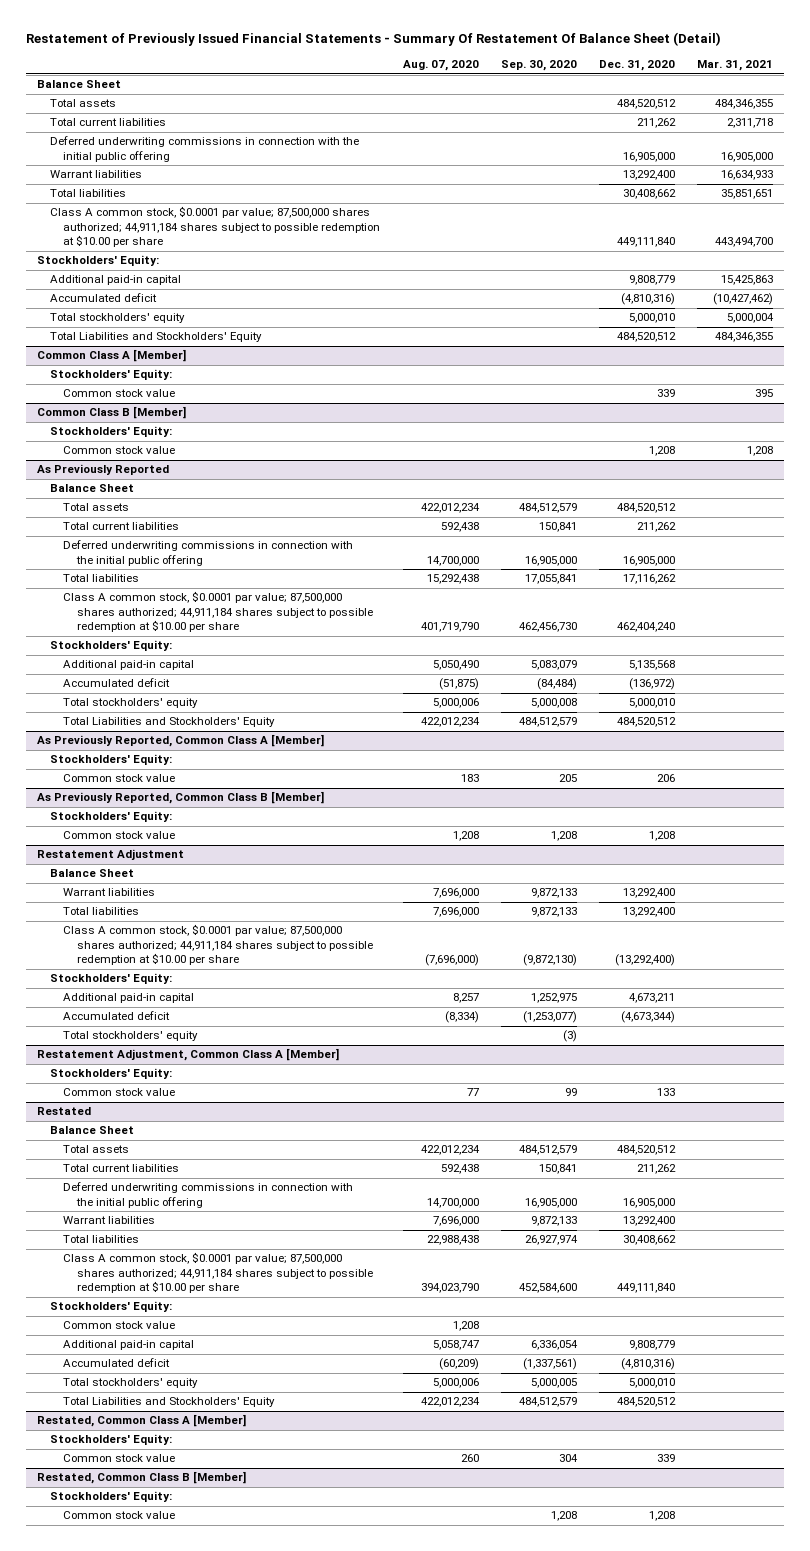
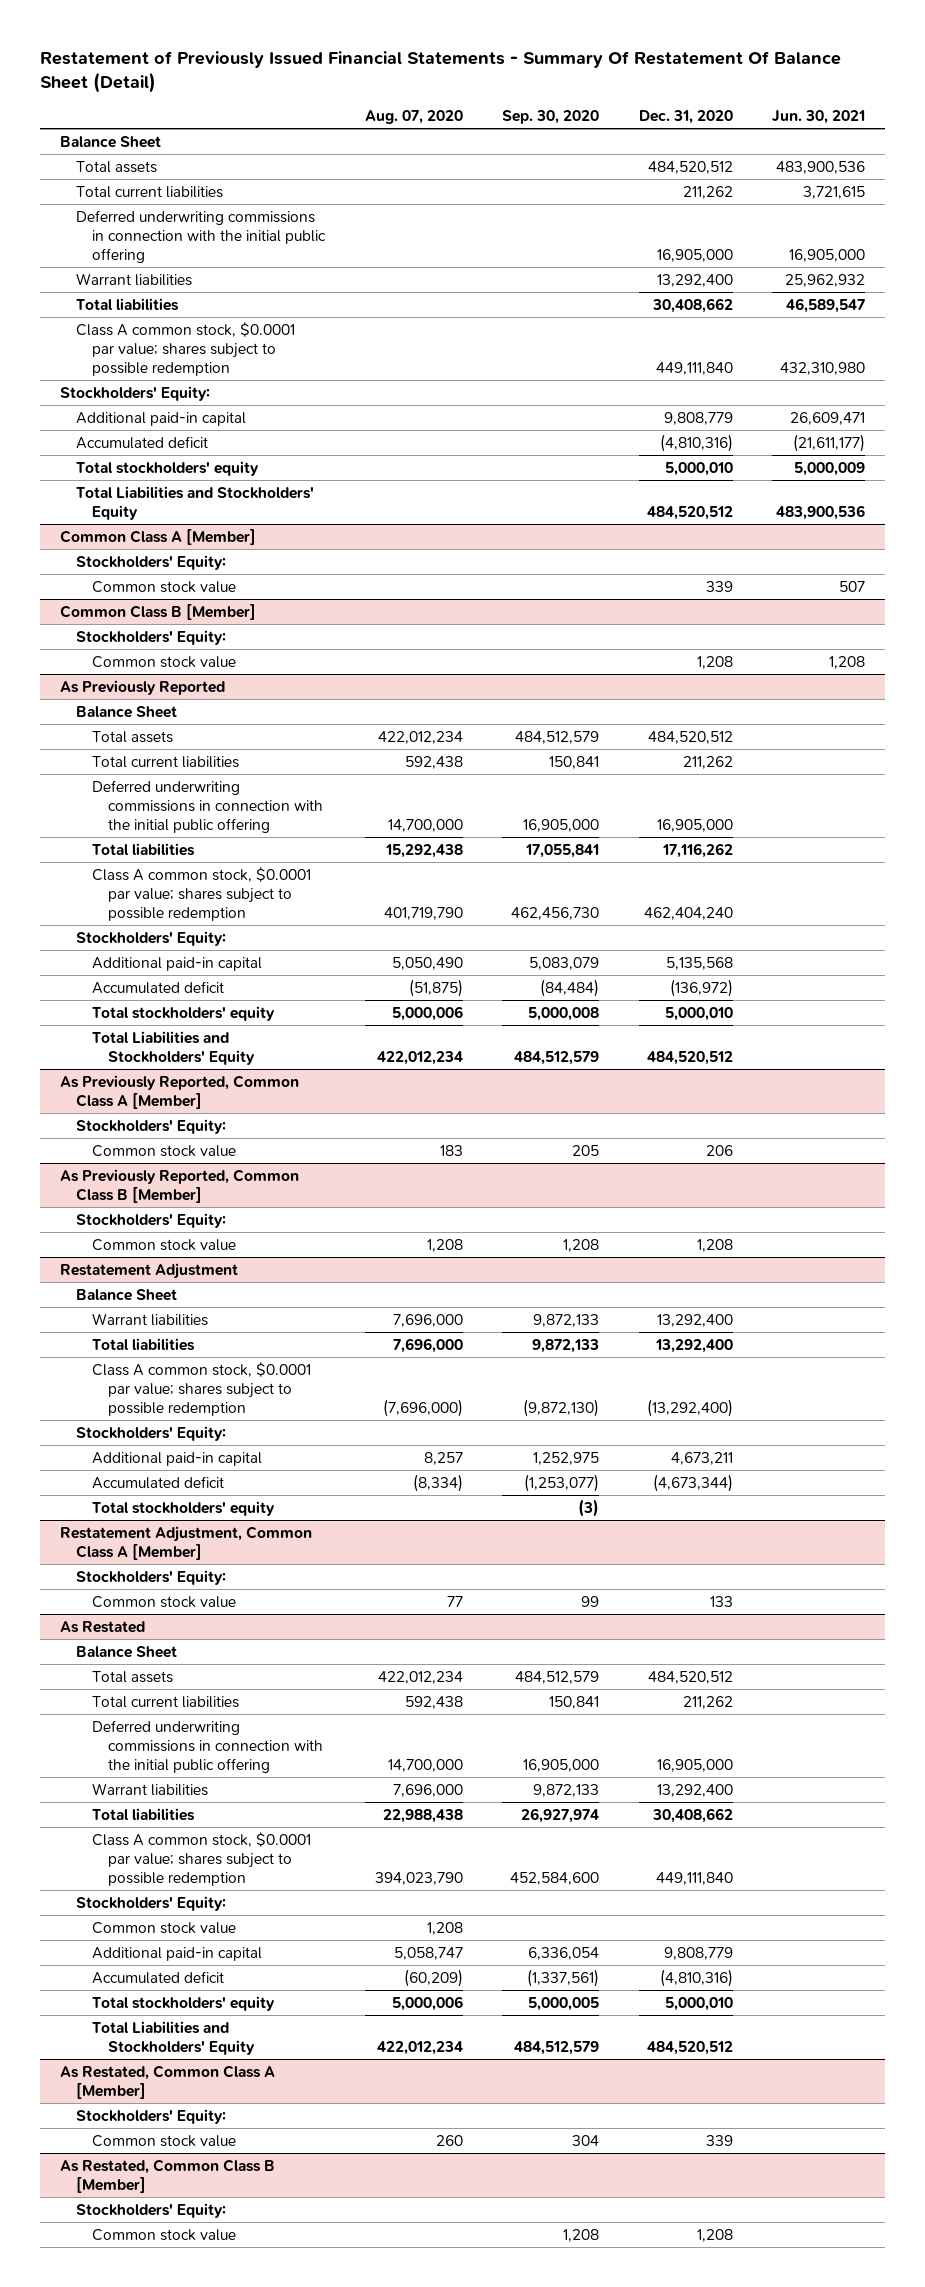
- | Aug. 07, 2020 | Sep. 30, 2020 | Dec. 31, 2020 | Mar. 31, 2021
+ | Aug. 07, 2020 | Sep. 30, 2020 | Dec. 31, 2020 | Jun. 30, 2021
- Class A common stock, $0.0001 par value; 87,500,000 shares authorized; 44,911,184 shares subject to possible redemption at $10.00 per share | | | 449,111,840 | 443,494,700
+ Class A common stock, $0.0001 par value; shares subject to possible redemption | | | 449,111,840 | 432,310,980
@ As Previously Reported
- Class A common stock, $0.0001 par value; 87,500,000 shares authorized; 44,911,184 shares subject to possible redemption at $10.00 per share | 401,719,790 | 462,456,730 | 462,404,240 |
+ Class A common stock, $0.0001 par value; shares subject to possible redemption | 401,719,790 | 462,456,730 | 462,404,240 |
@ Restatement Adjustment
- Class A common stock, $0.0001 par value; 87,500,000 shares authorized; 44,911,184 shares subject to possible redemption at $10.00 per share | (7,696,000) | (9,872,130) | (13,292,400) |
+ Class A common stock, $0.0001 par value; shares subject to possible redemption | (7,696,000) | (9,872,130) | (13,292,400) |
- Restated
+ As Restated
- Class A common stock, $0.0001 par value; 87,500,000 shares authorized; 44,911,184 shares subject to possible redemption at $10.00 per share | 394,023,790 | 452,584,600 | 449,111,840 |
+ Class A common stock, $0.0001 par value; shares subject to possible redemption | 394,023,790 | 452,584,600 | 449,111,840 |
- Restated, Common Class A [Member]
+ As Restated, Common Class A [Member]
- Restated, Common Class B [Member]
+ As Restated, Common Class B [Member]

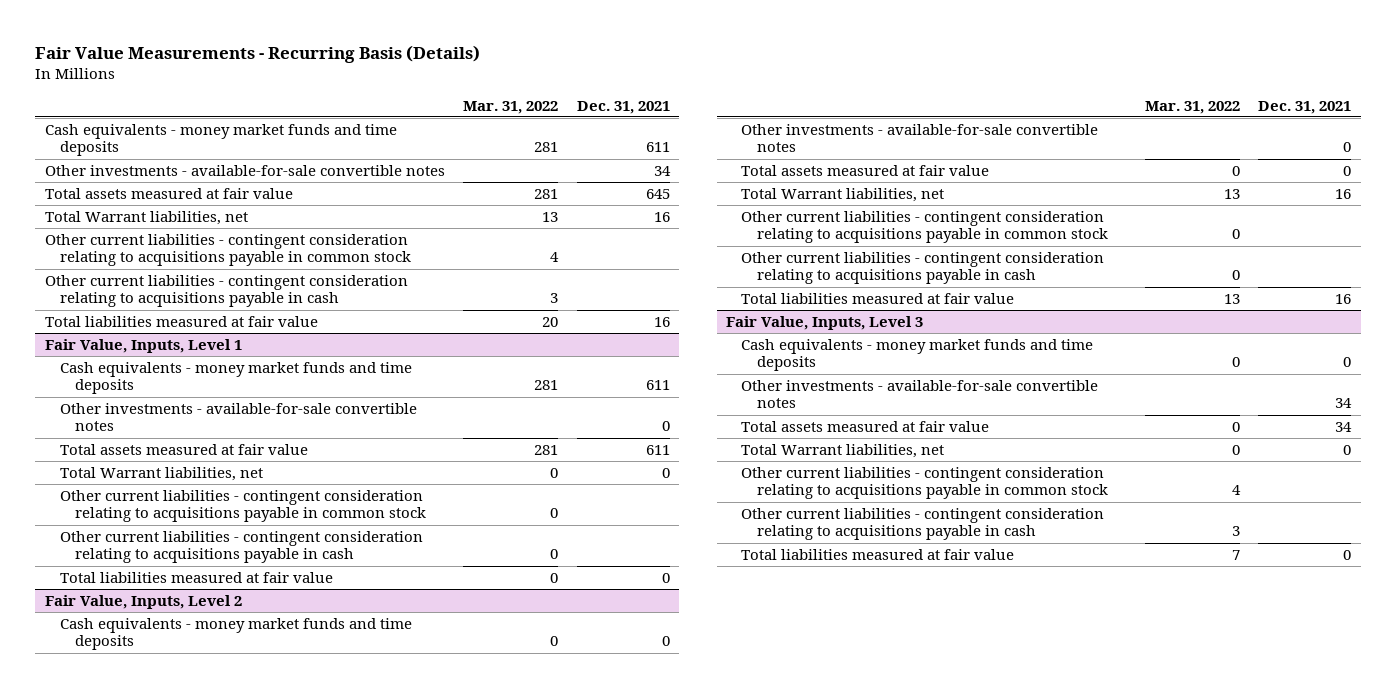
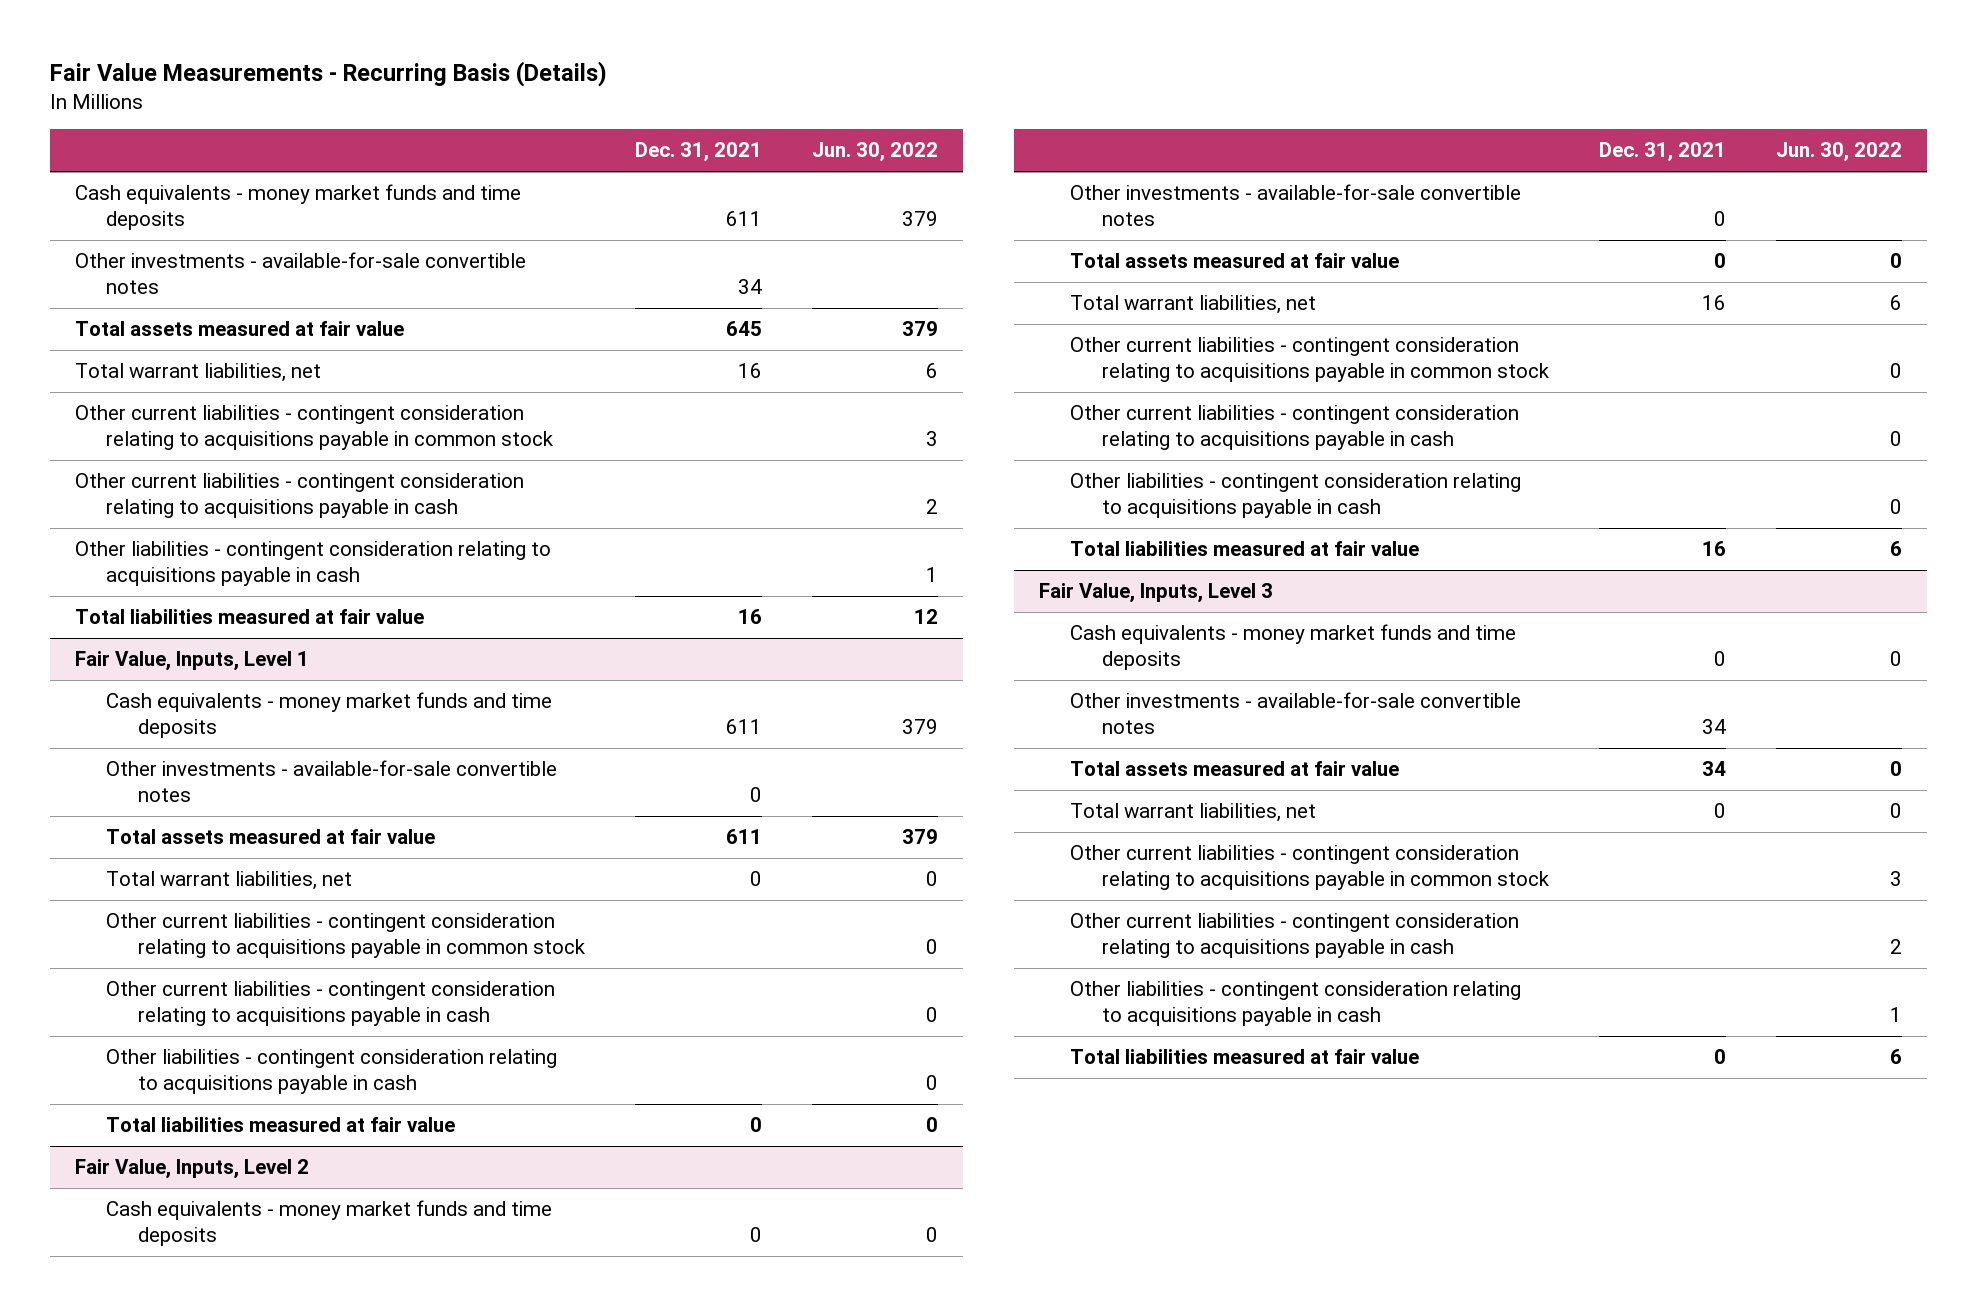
- | Mar. 31, 2022 | Dec. 31, 2021
+ | Dec. 31, 2021 | Jun. 30, 2022
- Total Warrant liabilities, net | 13 | 16
+ Total warrant liabilities, net | 16 | 6
+ Other liabilities - contingent consideration relating to acquisitions payable in cash | | 1
@ Fair Value, Inputs, Level 1
- Total Warrant liabilities, net | 0 | 0
+ Total warrant liabilities, net | 0 | 0
+ Other liabilities - contingent consideration relating to acquisitions payable in cash | | 0
@ Fair Value, Inputs, Level 2
- Total Warrant liabilities, net | 13 | 16
+ Total warrant liabilities, net | 16 | 6
+ Other liabilities - contingent consideration relating to acquisitions payable in cash | | 0
@ Fair Value, Inputs, Level 3
- Total Warrant liabilities, net | 0 | 0
+ Total warrant liabilities, net | 0 | 0
+ Other liabilities - contingent consideration relating to acquisitions payable in cash | | 1

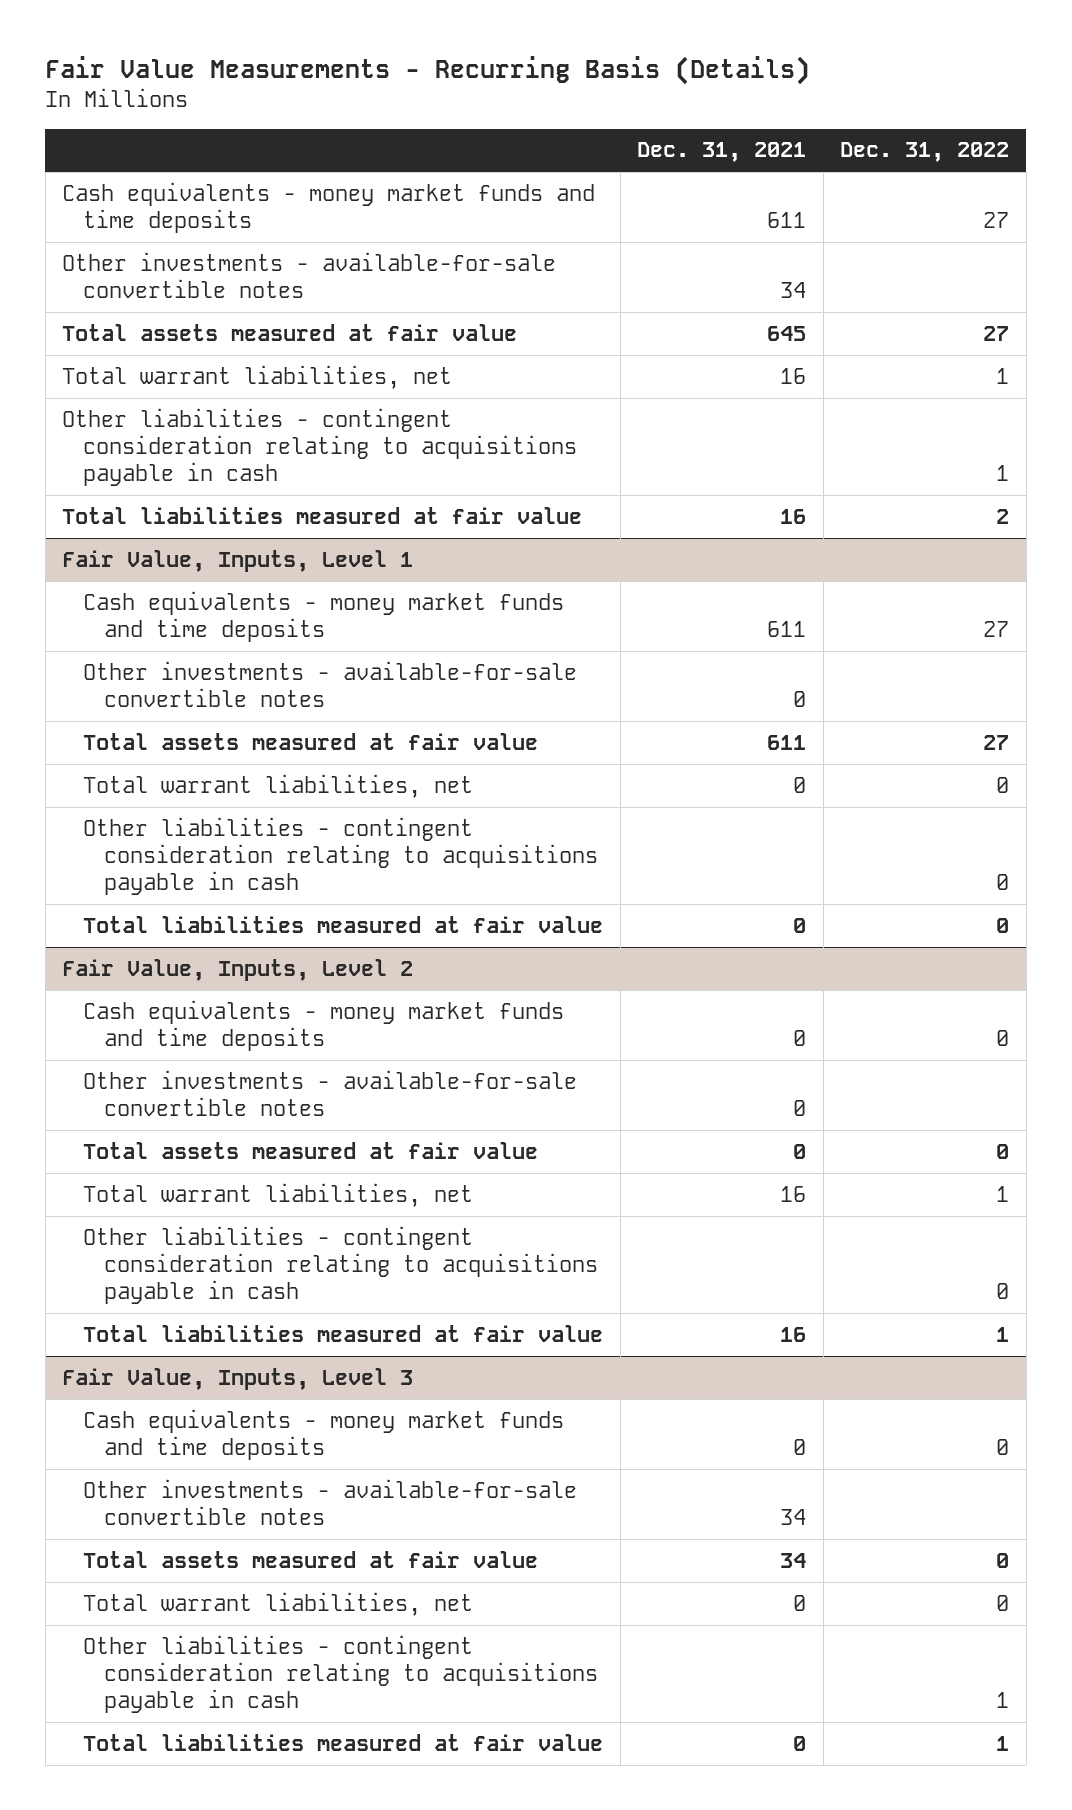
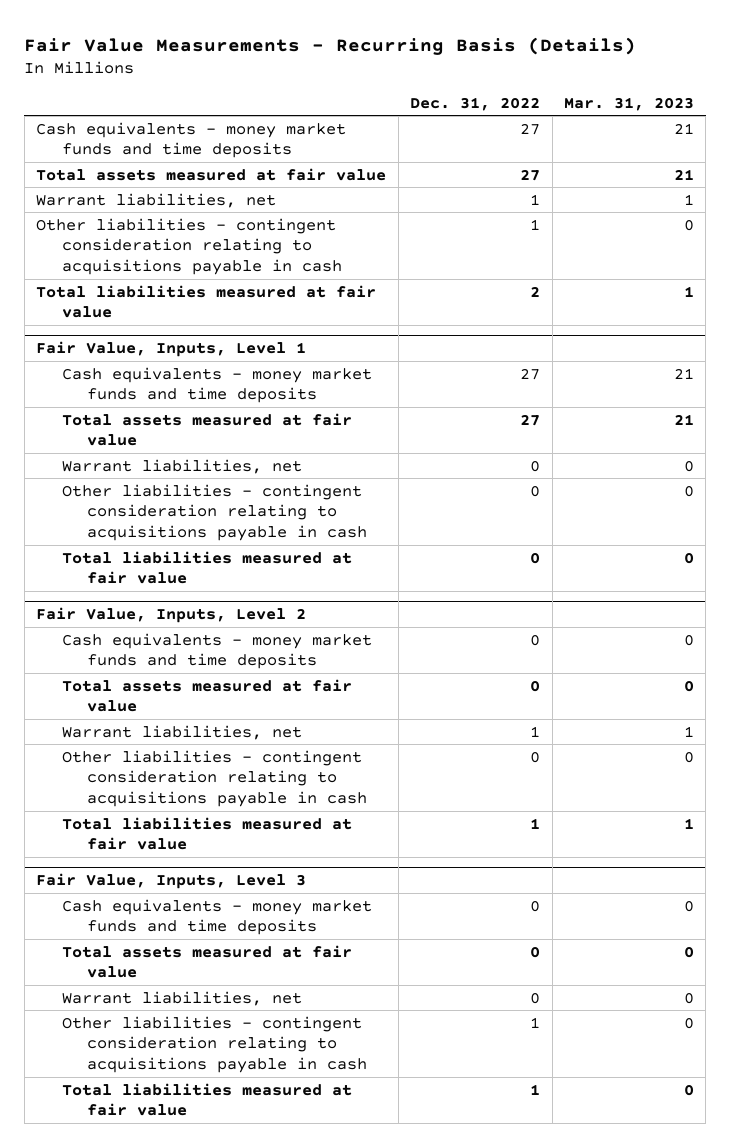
- | Dec. 31, 2021 | Dec. 31, 2022
+ | Dec. 31, 2022 | Mar. 31, 2023
- Other investments - available-for-sale convertible notes | 34 |
- Total warrant liabilities, net | 16 | 1
+ Warrant liabilities, net | 1 | 1
@ Fair Value, Inputs, Level 1
- Other investments - available-for-sale convertible notes | 0 |
- Total warrant liabilities, net | 0 | 0
+ Warrant liabilities, net | 0 | 0
@ Fair Value, Inputs, Level 2
- Other investments - available-for-sale convertible notes | 0 |
- Total warrant liabilities, net | 16 | 1
+ Warrant liabilities, net | 1 | 1
@ Fair Value, Inputs, Level 3
- Other investments - available-for-sale convertible notes | 34 |
- Total warrant liabilities, net | 0 | 0
+ Warrant liabilities, net | 0 | 0

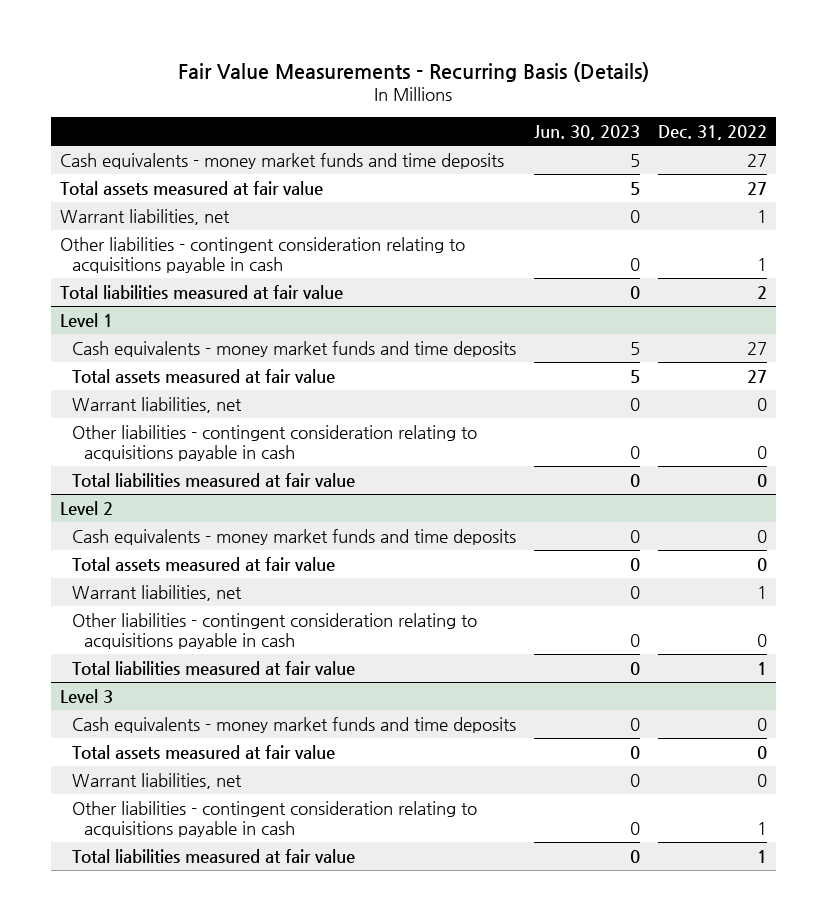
- | Dec. 31, 2022 | Mar. 31, 2023
+ | Jun. 30, 2023 | Dec. 31, 2022
- Fair Value, Inputs, Level 1
+ Level 1
- Fair Value, Inputs, Level 2
+ Level 2
- Fair Value, Inputs, Level 3
+ Level 3

